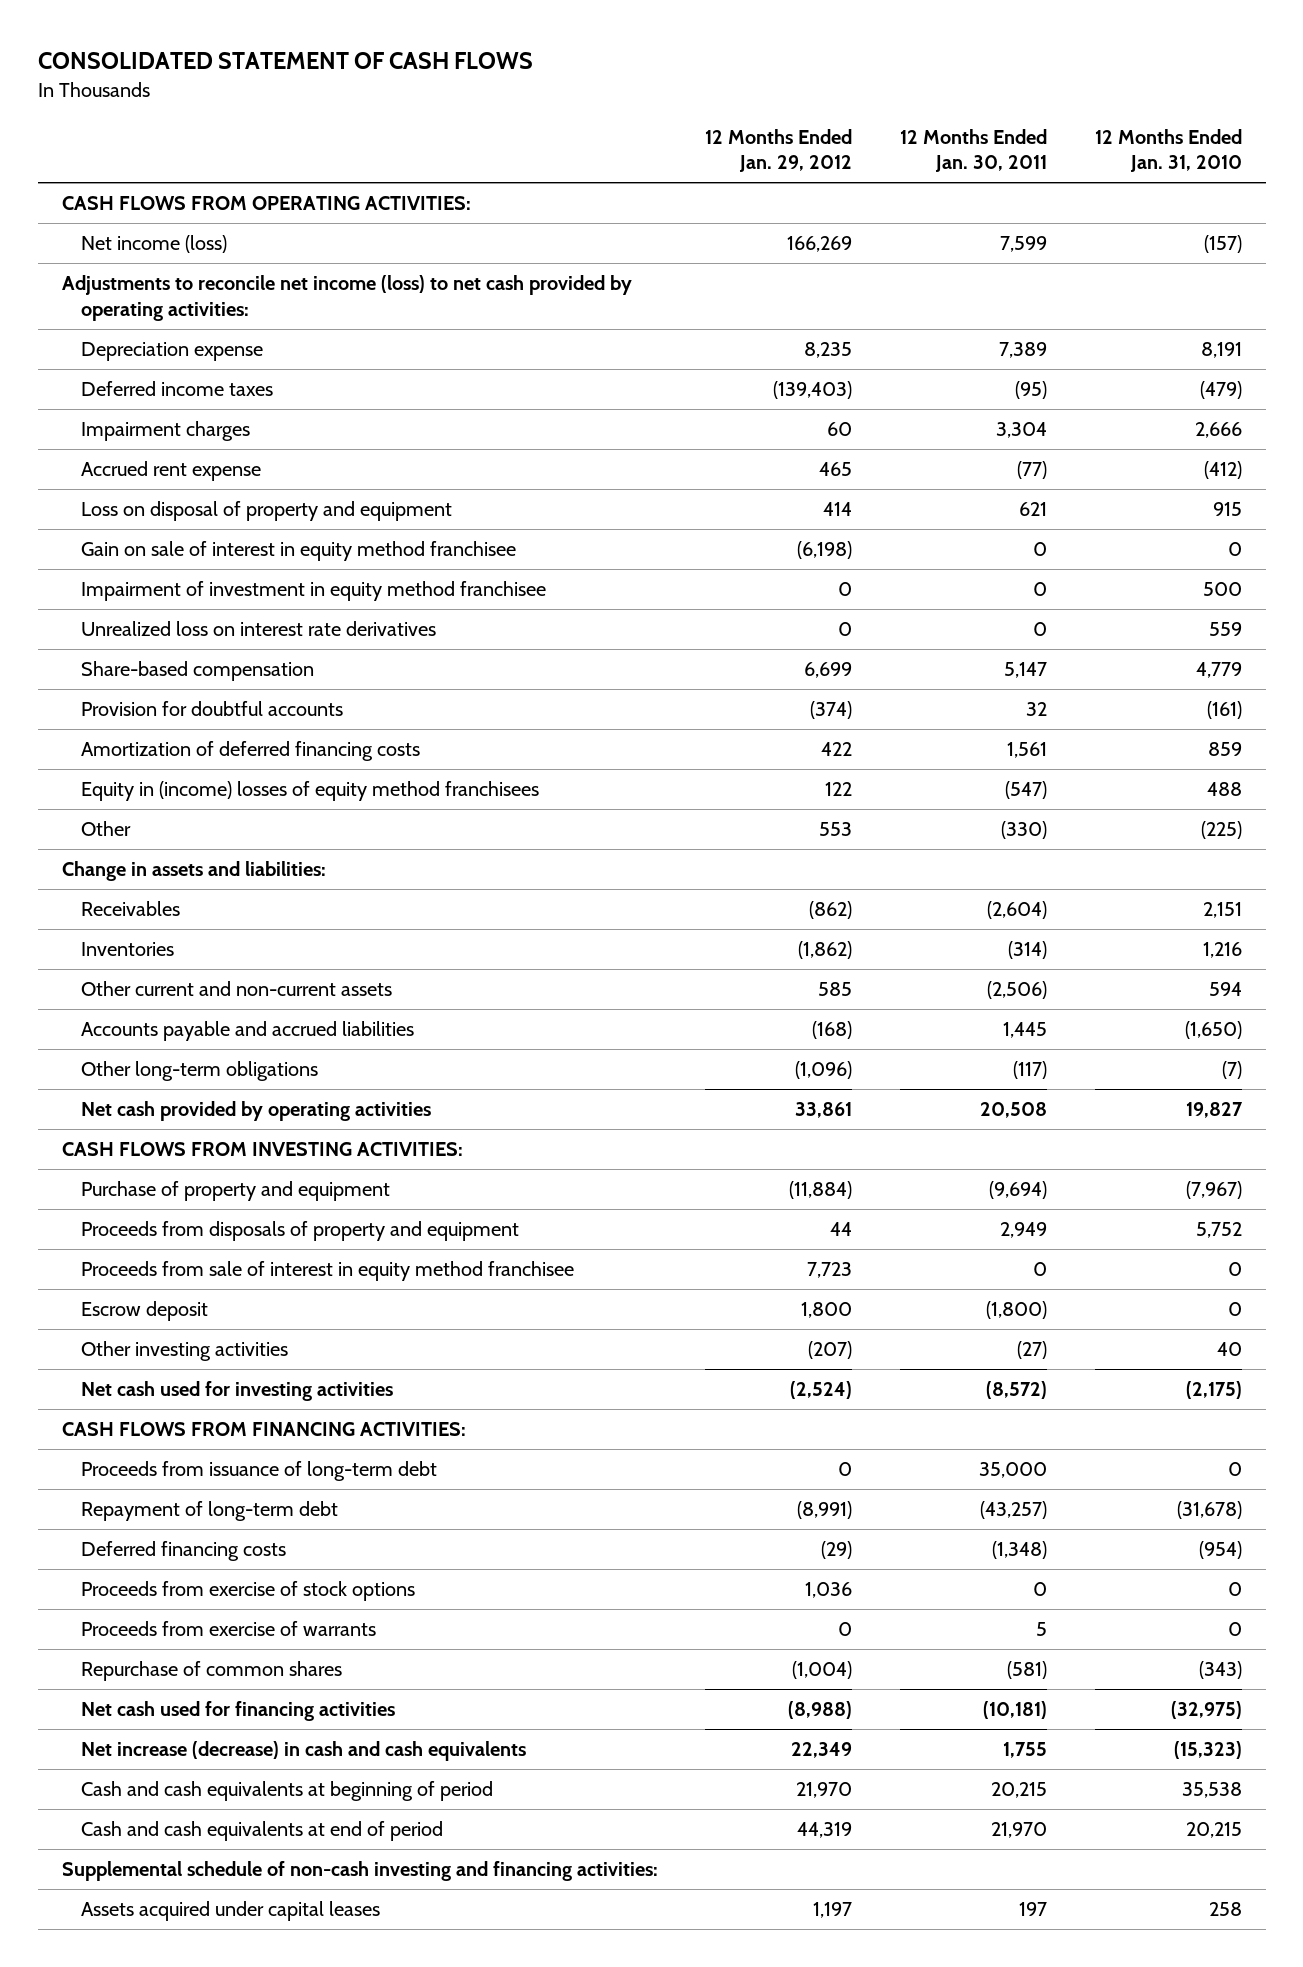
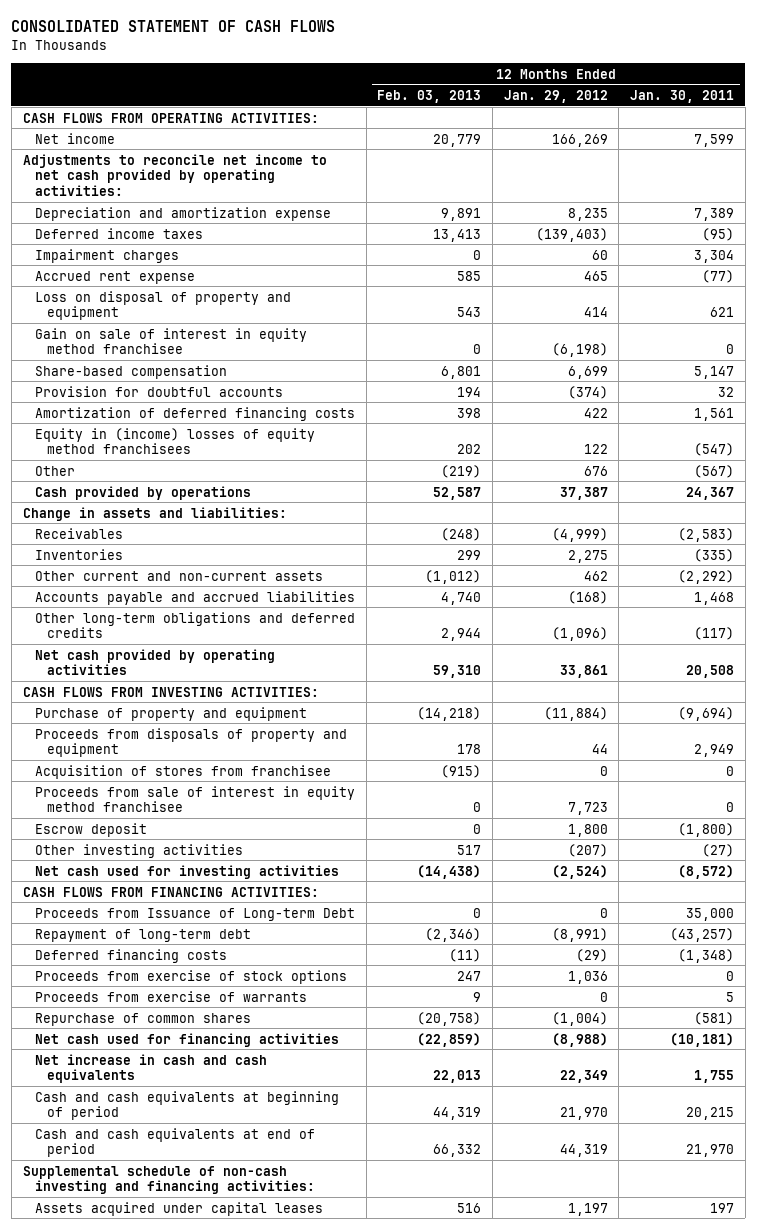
- | 12 Months Ended Jan. 29, 2012 | 12 Months Ended Jan. 30, 2011 | 12 Months Ended Jan. 31, 2010
+ | 12 Months Ended Feb. 03, 2013 | 12 Months Ended Jan. 29, 2012 | 12 Months Ended Jan. 30, 2011
- Net income (loss) | 166,269 | 7,599 | (157)
- Adjustments to reconcile net income (loss) to net cash provided by operating activities:
- Depreciation expense | 8,235 | 7,389 | 8,191
+ Net income | 20,779 | 166,269 | 7,599
+ Adjustments to reconcile net income to net cash provided by operating activities:
+ Depreciation and amortization expense | 9,891 | 8,235 | 7,389
- Impairment of investment in equity method franchisee | 0 | 0 | 500
- Unrealized loss on interest rate derivatives | 0 | 0 | 559
- Other | 553 | (330) | (225)
+ Other | (219) | 676 | (567)
+ Cash provided by operations | 52,587 | 37,387 | 24,367
- Receivables | (862) | (2,604) | 2,151
- Inventories | (1,862) | (314) | 1,216
- Other current and non-current assets | 585 | (2,506) | 594
- Accounts payable and accrued liabilities | (168) | 1,445 | (1,650)
- Other long-term obligations | (1,096) | (117) | (7)
+ Receivables | (248) | (4,999) | (2,583)
+ Inventories | 299 | 2,275 | (335)
+ Other current and non-current assets | (1,012) | 462 | (2,292)
+ Accounts payable and accrued liabilities | 4,740 | (168) | 1,468
+ Other long-term obligations and deferred credits | 2,944 | (1,096) | (117)
+ Acquisition of stores from franchisee | (915) | 0 | 0
- Proceeds from issuance of long-term debt | 0 | 35,000 | 0
+ Proceeds from Issuance of Long-term Debt | 0 | 0 | 35,000
- Net increase (decrease) in cash and cash equivalents | 22,349 | 1,755 | (15,323)
+ Net increase in cash and cash equivalents | 22,013 | 22,349 | 1,755

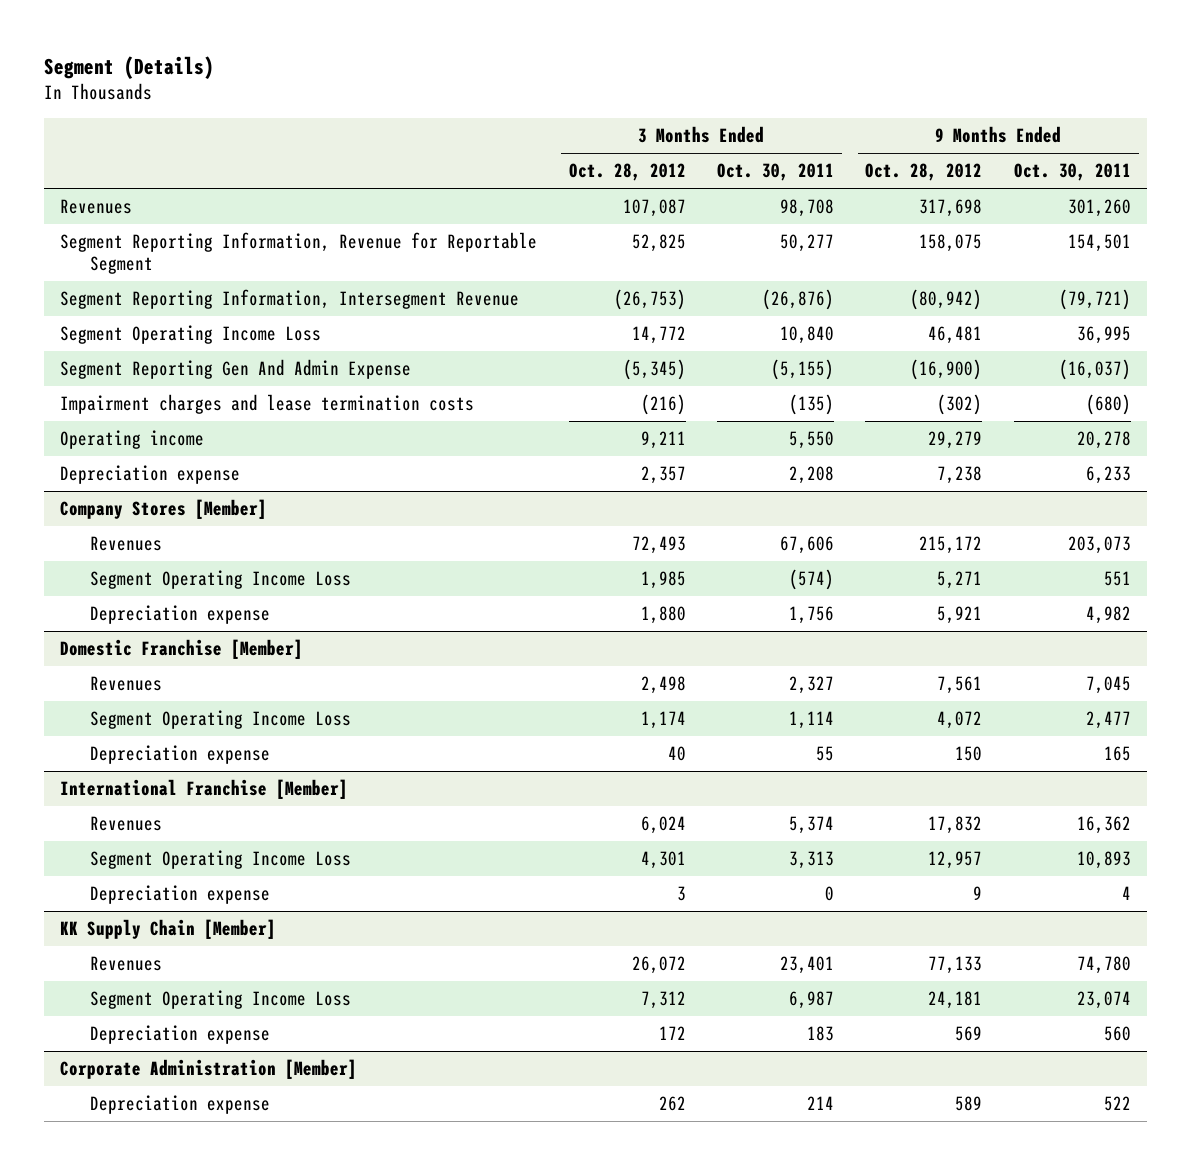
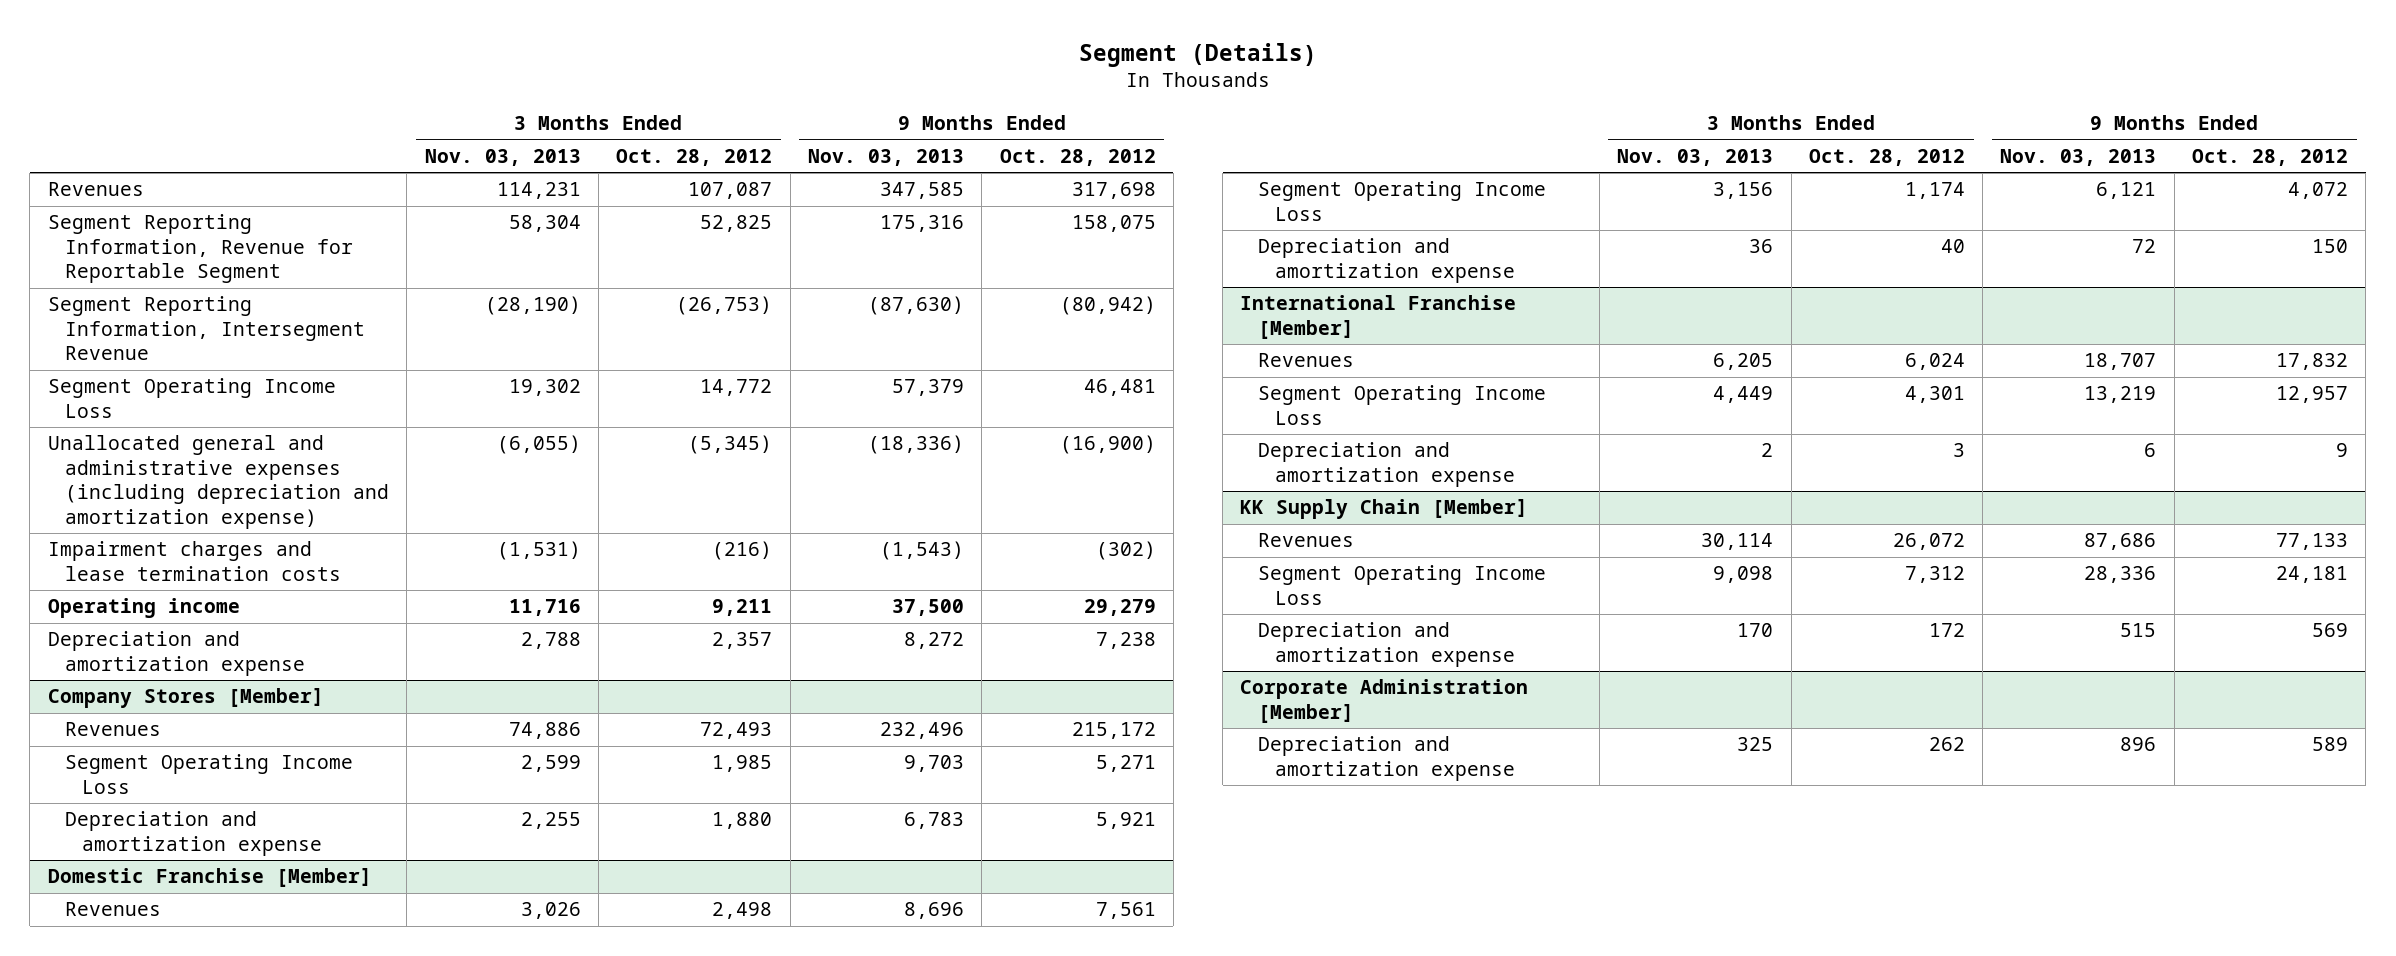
- | 3 Months Ended Oct. 28, 2012 | 3 Months Ended Oct. 30, 2011 | 9 Months Ended Oct. 28, 2012 | 9 Months Ended Oct. 30, 2011
+ | 3 Months Ended Nov. 03, 2013 | 3 Months Ended Oct. 28, 2012 | 9 Months Ended Nov. 03, 2013 | 9 Months Ended Oct. 28, 2012
- Segment Reporting Gen And Admin Expense | (5,345) | (5,155) | (16,900) | (16,037)
+ Unallocated general and administrative expenses (including depreciation and amortization expense) | (6,055) | (5,345) | (18,336) | (16,900)
- Depreciation expense | 2,357 | 2,208 | 7,238 | 6,233
+ Depreciation and amortization expense | 2,788 | 2,357 | 8,272 | 7,238
@ Company Stores [Member]
- Depreciation expense | 1,880 | 1,756 | 5,921 | 4,982
+ Depreciation and amortization expense | 2,255 | 1,880 | 6,783 | 5,921
@ Domestic Franchise [Member]
- Depreciation expense | 40 | 55 | 150 | 165
+ Depreciation and amortization expense | 36 | 40 | 72 | 150
@ International Franchise [Member]
- Depreciation expense | 3 | 0 | 9 | 4
+ Depreciation and amortization expense | 2 | 3 | 6 | 9
@ KK Supply Chain [Member]
- Depreciation expense | 172 | 183 | 569 | 560
+ Depreciation and amortization expense | 170 | 172 | 515 | 569
@ Corporate Administration [Member]
- Depreciation expense | 262 | 214 | 589 | 522
+ Depreciation and amortization expense | 325 | 262 | 896 | 589

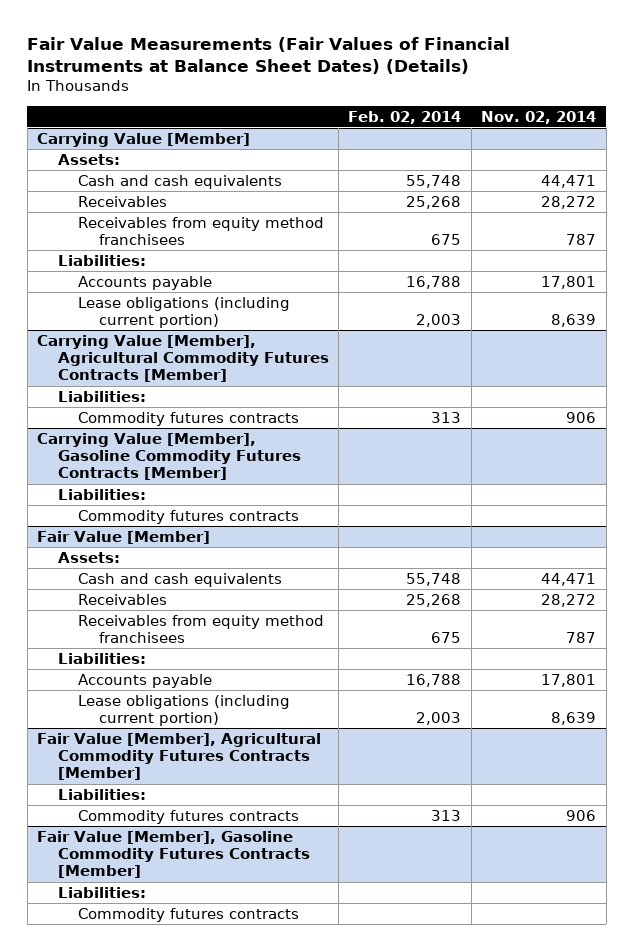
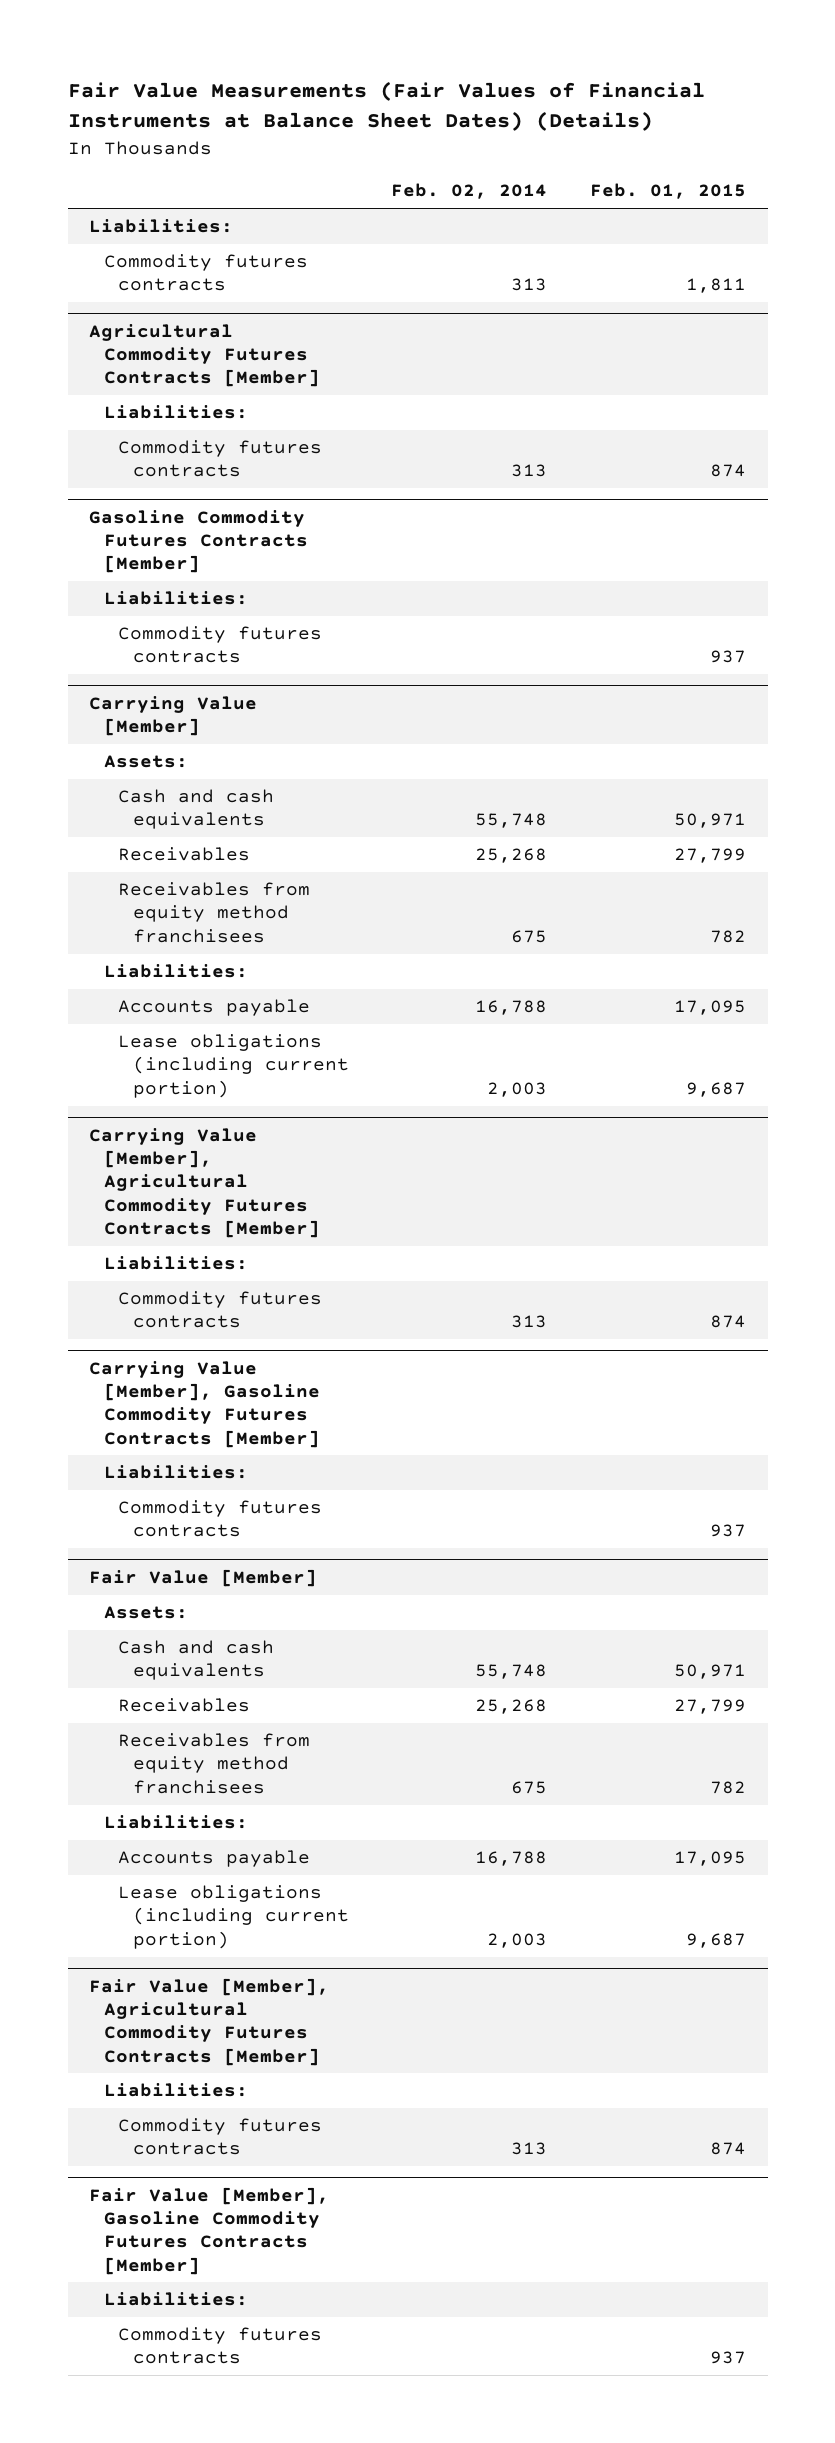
- | Feb. 02, 2014 | Nov. 02, 2014
+ | Feb. 02, 2014 | Feb. 01, 2015
+ Liabilities:
+ Commodity futures contracts | 313 | 1,811
+ Agricultural Commodity Futures Contracts [Member]
+ Liabilities:
+ Commodity futures contracts | 313 | 874
+ Gasoline Commodity Futures Contracts [Member]
+ Liabilities:
+ Commodity futures contracts | | 937

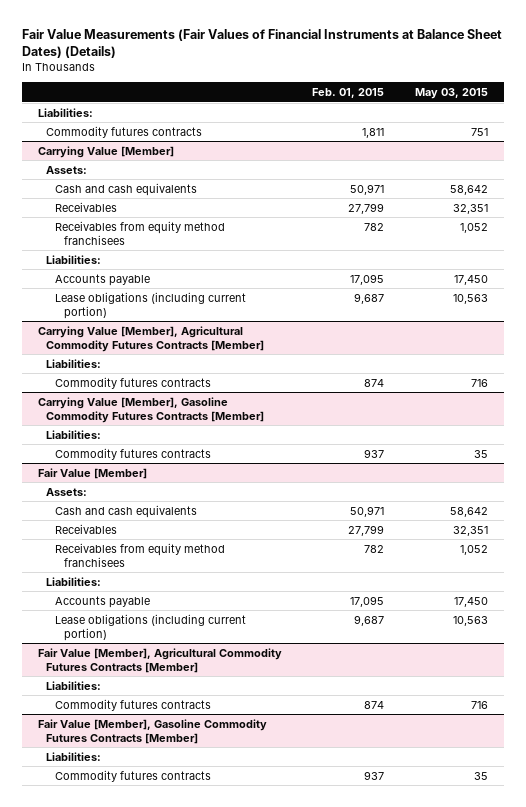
- | Feb. 02, 2014 | Feb. 01, 2015
+ | Feb. 01, 2015 | May 03, 2015
- Agricultural Commodity Futures Contracts [Member]
- Liabilities:
- Commodity futures contracts | 313 | 874
- Gasoline Commodity Futures Contracts [Member]
- Liabilities:
- Commodity futures contracts | | 937

